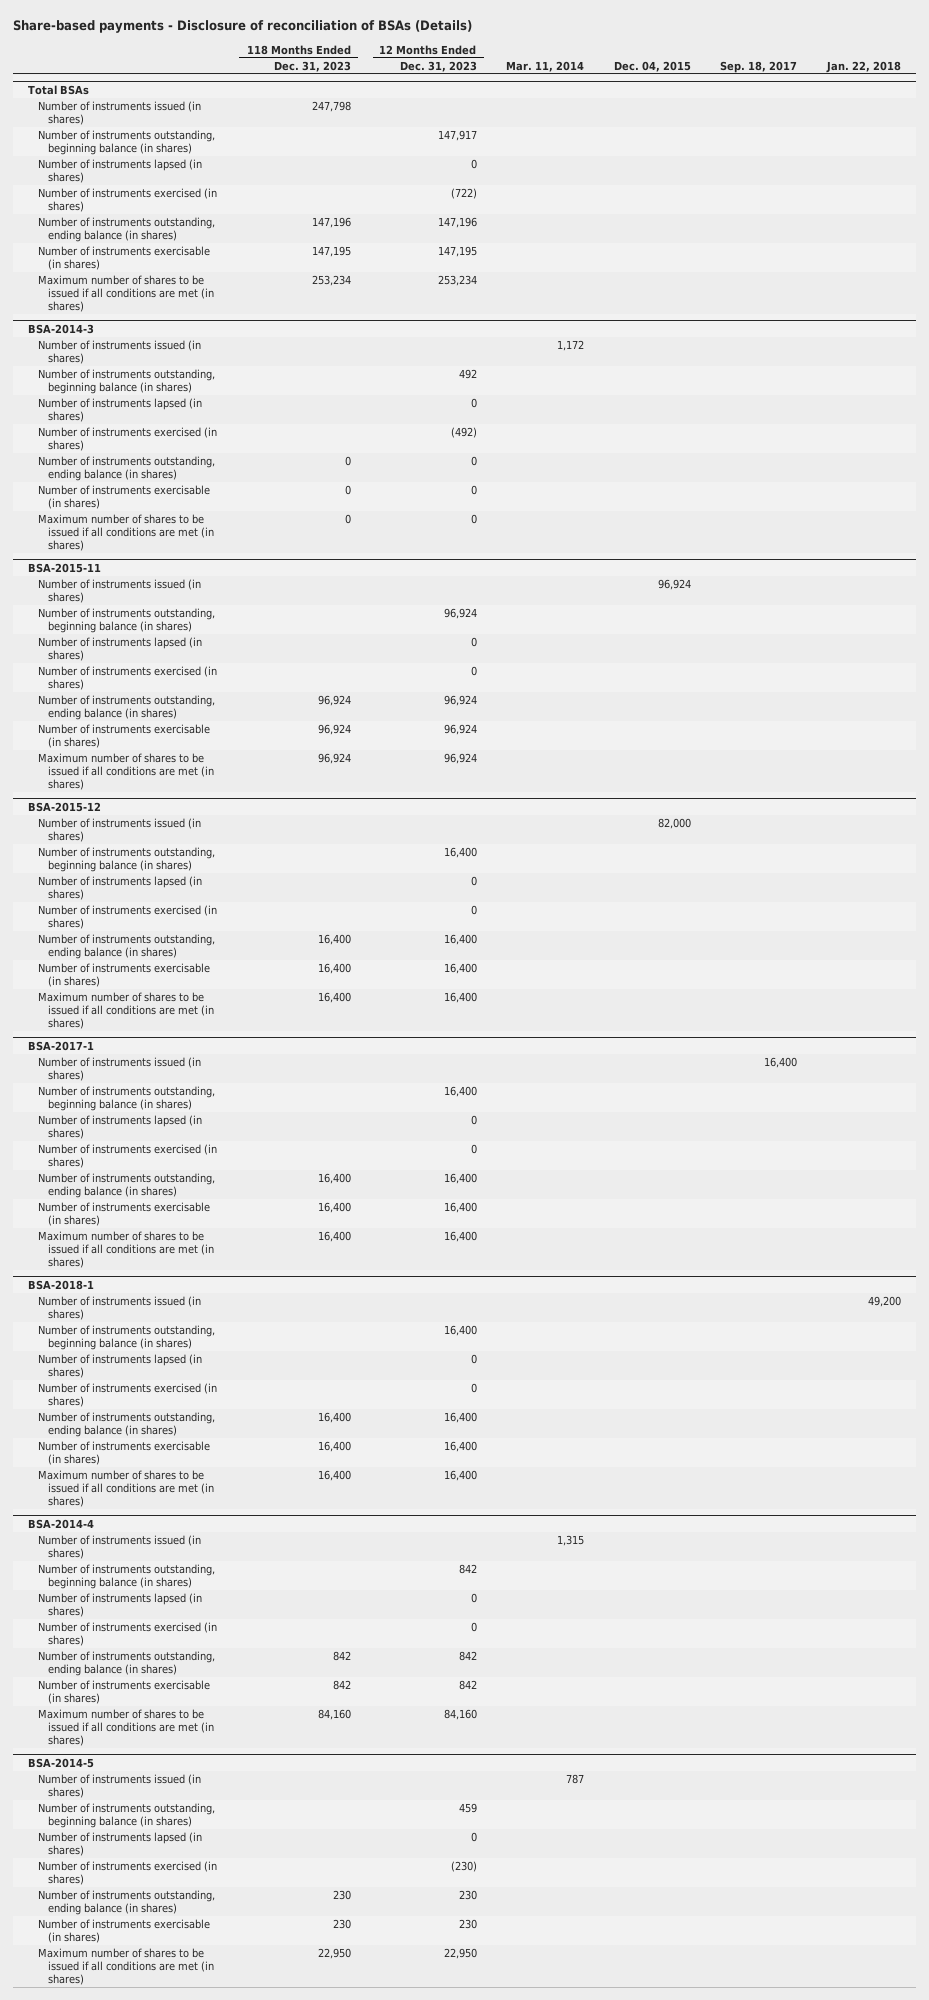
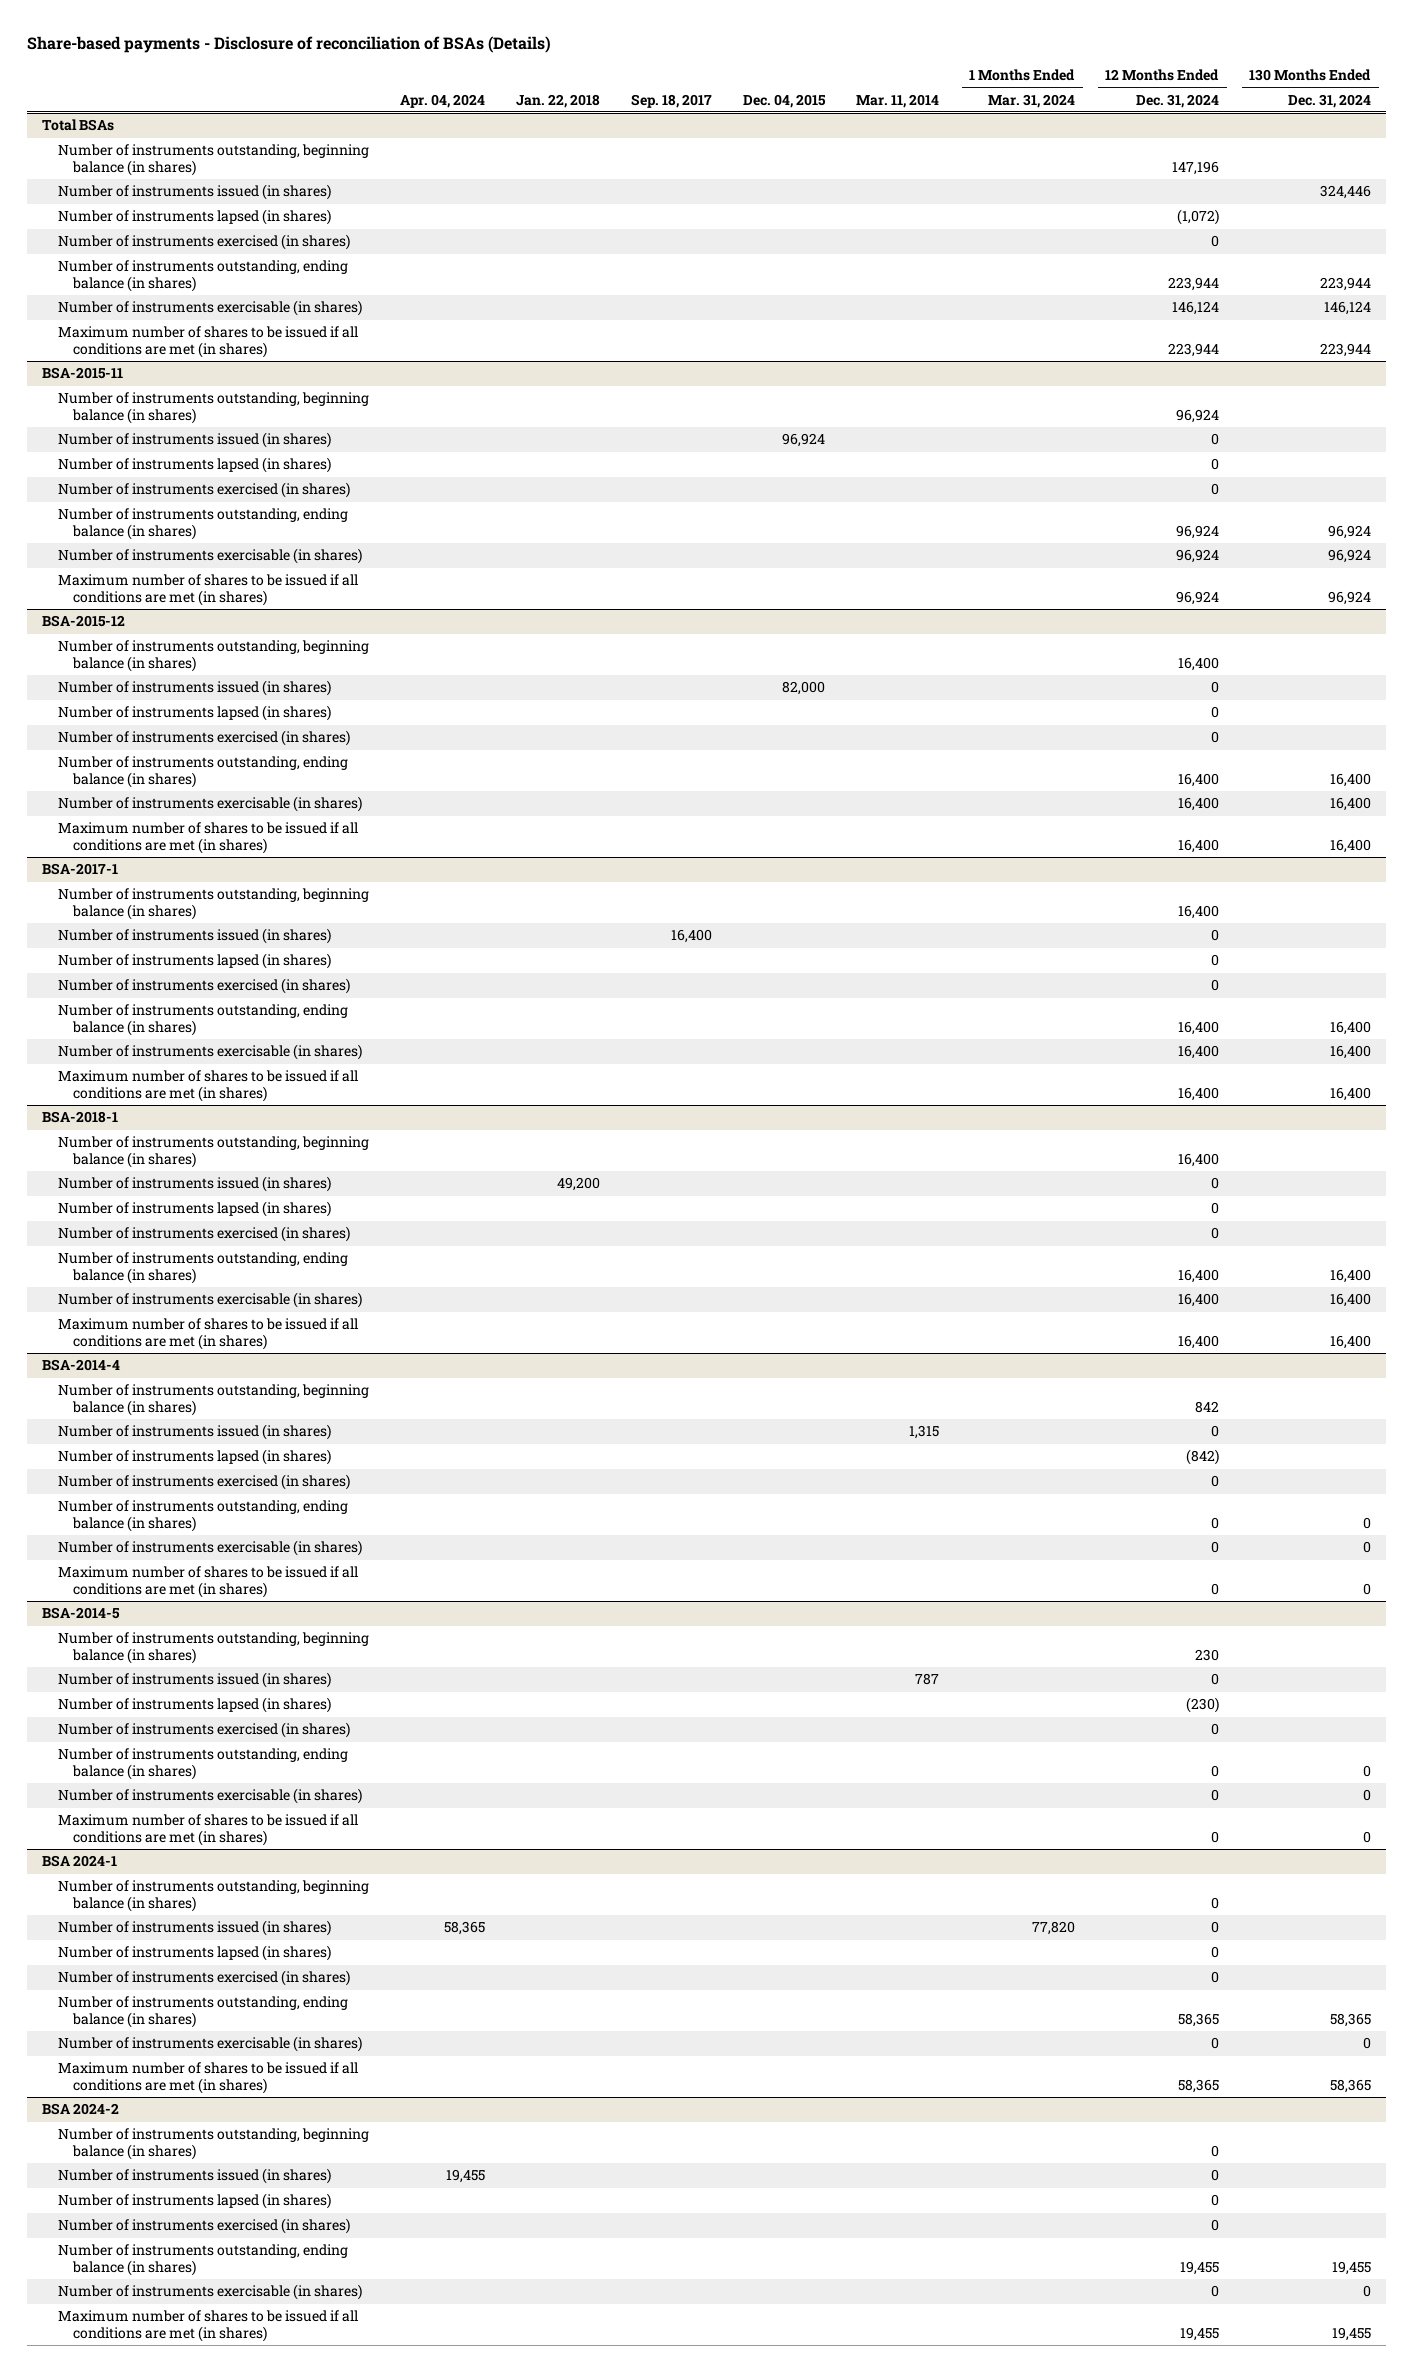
- | 118 Months Ended Dec. 31, 2023 | 12 Months Ended Dec. 31, 2023 | Mar. 11, 2014 | Dec. 04, 2015 | Sep. 18, 2017 | Jan. 22, 2018
+ | Apr. 04, 2024 | Jan. 22, 2018 | Sep. 18, 2017 | Dec. 04, 2015 | Mar. 11, 2014 | 1 Months Ended Mar. 31, 2024 | 12 Months Ended Dec. 31, 2024 | 130 Months Ended Dec. 31, 2024
@ Total BSAs
moved down: Number of instruments issued (in shares) | | | | | | | | 324,446
- BSA-2014-3
- Number of instruments issued (in shares) | | | 1,172 | | |
- Number of instruments outstanding, beginning balance (in shares) | | 492 | | | |
- Number of instruments lapsed (in shares) | | 0 | | | |
- Number of instruments exercised (in shares) | | (492) | | | |
- Number of instruments outstanding, ending balance (in shares) | 0 | 0 | | | |
- Number of instruments exercisable (in shares) | 0 | 0 | | | |
- Maximum number of shares to be issued if all conditions are met (in shares) | 0 | 0 | | | |
@ BSA-2015-11
moved down: Number of instruments issued (in shares) | | | | 96,924 | | | 0 |
@ BSA-2015-12
moved down: Number of instruments issued (in shares) | | | | 82,000 | | | 0 |
@ BSA-2017-1
moved down: Number of instruments issued (in shares) | | | 16,400 | | | | 0 |
@ BSA-2018-1
moved down: Number of instruments issued (in shares) | | 49,200 | | | | | 0 |
@ BSA-2014-4
moved down: Number of instruments issued (in shares) | | | | | 1,315 | | 0 |
@ BSA-2014-5
moved down: Number of instruments issued (in shares) | | | | | 787 | | 0 |
+ BSA 2024-1
+ Number of instruments outstanding, beginning balance (in shares) | | | | | | | 0 |
+ Number of instruments issued (in shares) | 58,365 | | | | | 77,820 | 0 |
+ Number of instruments lapsed (in shares) | | | | | | | 0 |
+ Number of instruments exercised (in shares) | | | | | | | 0 |
+ Number of instruments outstanding, ending balance (in shares) | | | | | | | 58,365 | 58,365
+ Number of instruments exercisable (in shares) | | | | | | | 0 | 0
+ Maximum number of shares to be issued if all conditions are met (in shares) | | | | | | | 58,365 | 58,365
+ BSA 2024-2
+ Number of instruments outstanding, beginning balance (in shares) | | | | | | | 0 |
+ Number of instruments issued (in shares) | 19,455 | | | | | | 0 |
+ Number of instruments lapsed (in shares) | | | | | | | 0 |
+ Number of instruments exercised (in shares) | | | | | | | 0 |
+ Number of instruments outstanding, ending balance (in shares) | | | | | | | 19,455 | 19,455
+ Number of instruments exercisable (in shares) | | | | | | | 0 | 0
+ Maximum number of shares to be issued if all conditions are met (in shares) | | | | | | | 19,455 | 19,455

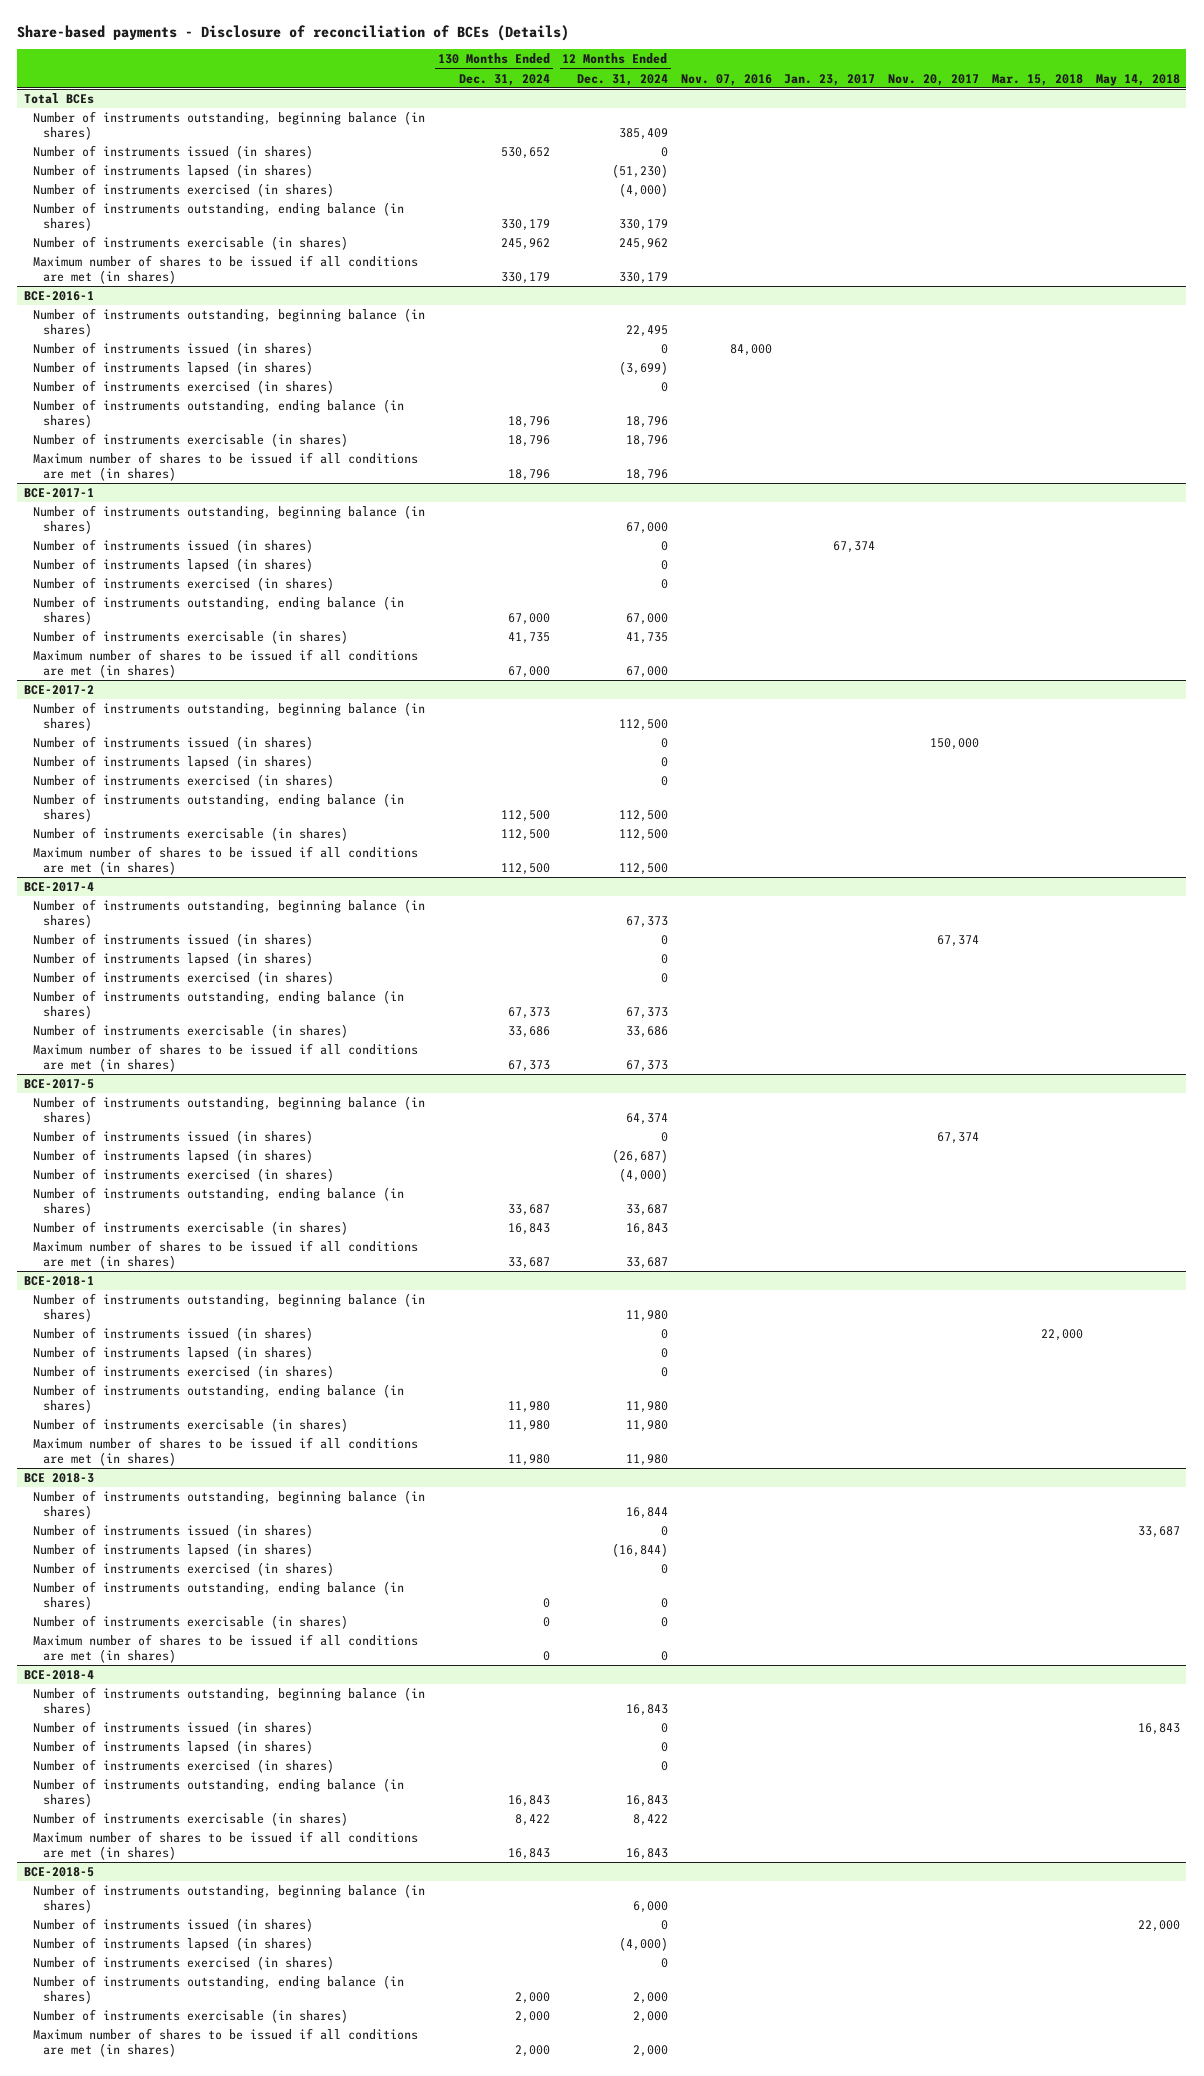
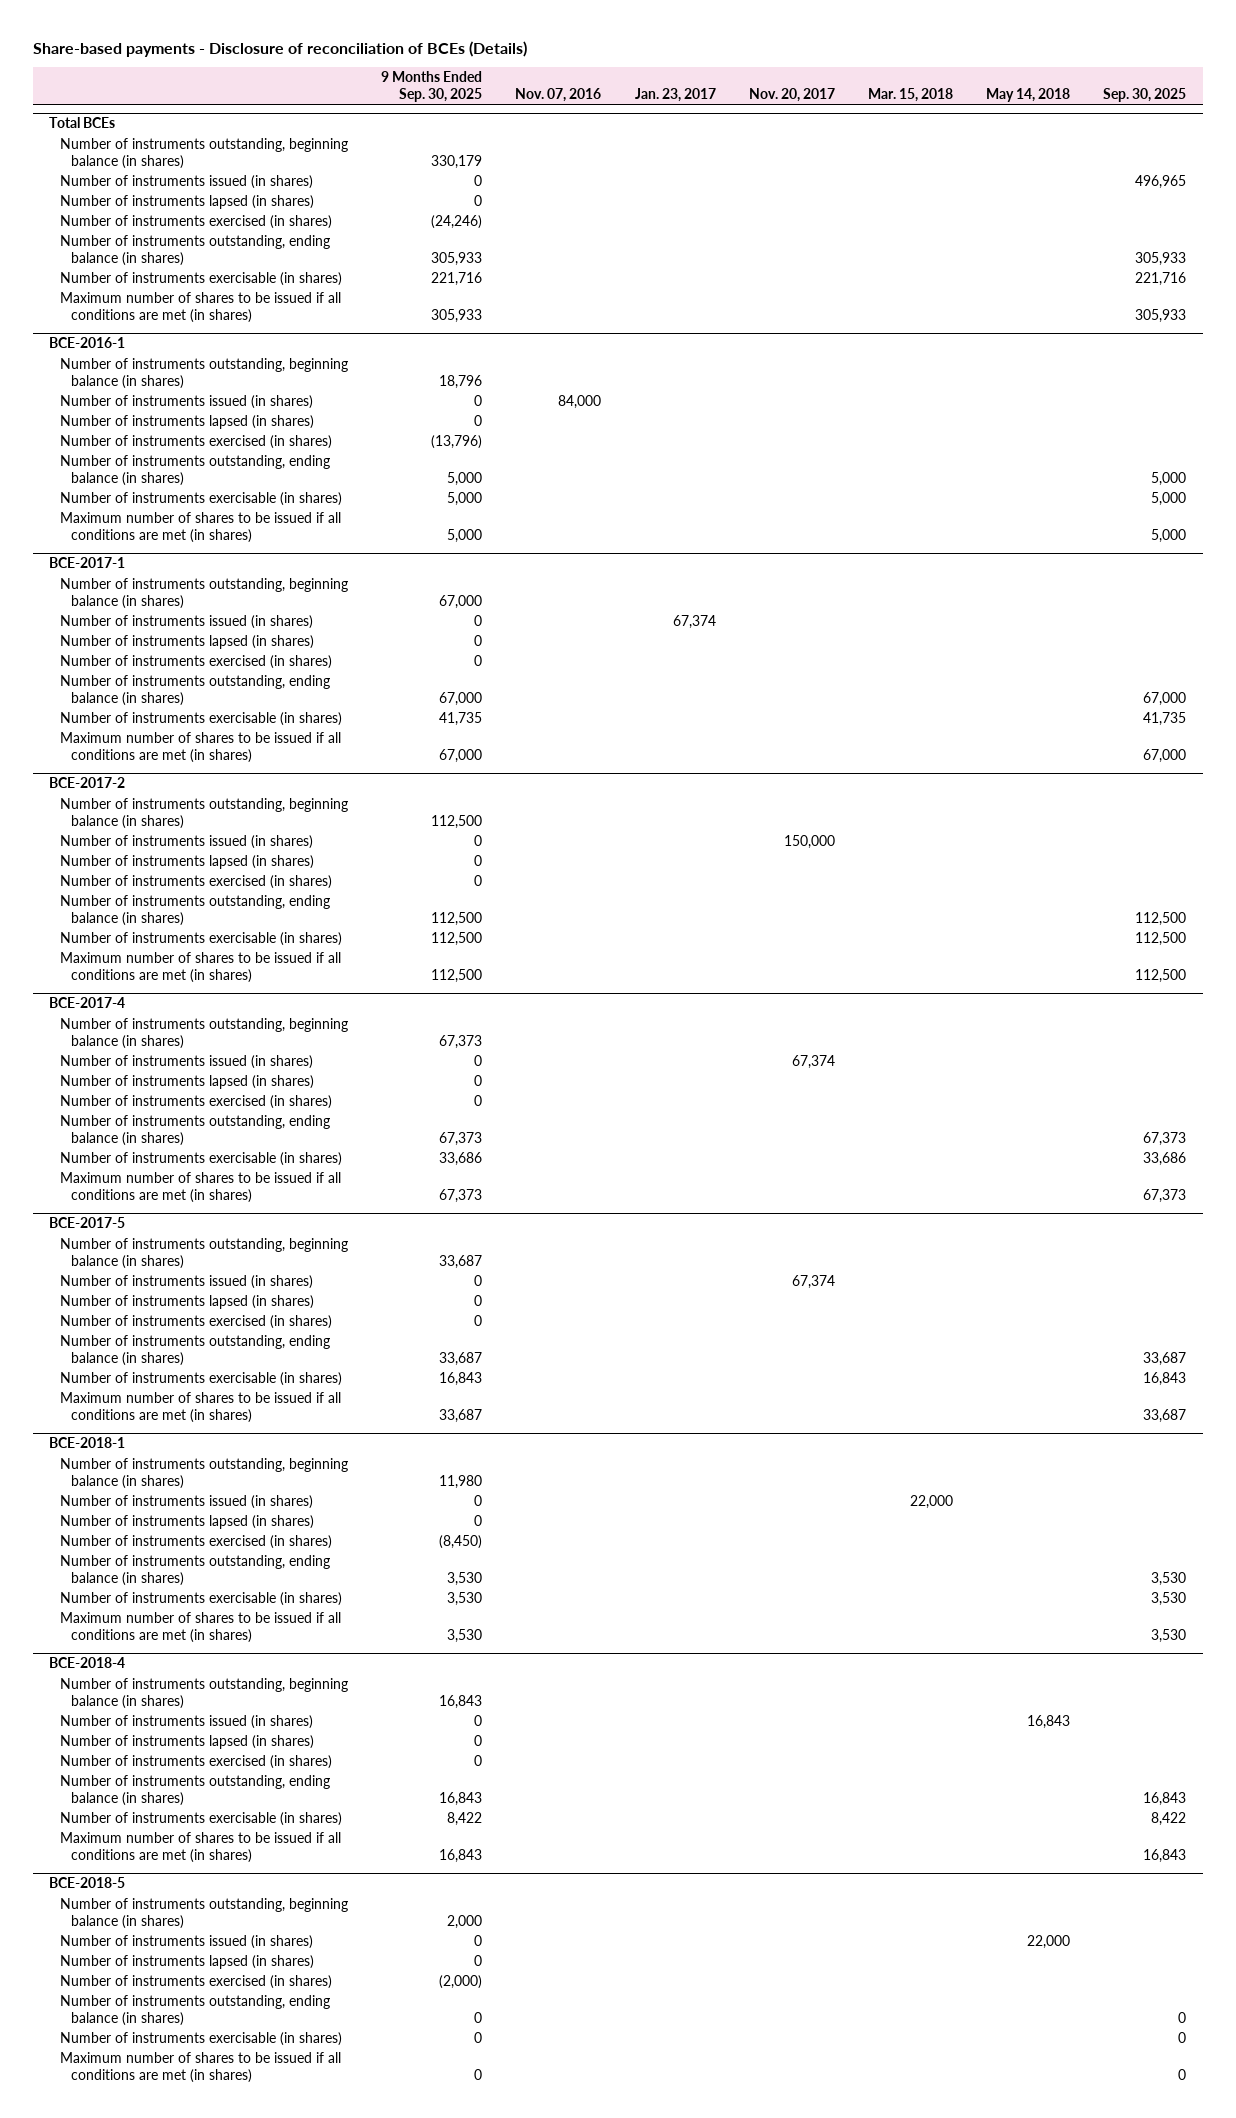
- | 130 Months Ended Dec. 31, 2024 | 12 Months Ended Dec. 31, 2024 | Nov. 07, 2016 | Jan. 23, 2017 | Nov. 20, 2017 | Mar. 15, 2018 | May 14, 2018
+ | 9 Months Ended Sep. 30, 2025 | Nov. 07, 2016 | Jan. 23, 2017 | Nov. 20, 2017 | Mar. 15, 2018 | May 14, 2018 | Sep. 30, 2025
- BCE 2018-3
- Number of instruments outstanding, beginning balance (in shares) | | 16,844 | | | | |
- Number of instruments issued (in shares) | | 0 | | | | | 33,687
- Number of instruments lapsed (in shares) | | (16,844) | | | | |
- Number of instruments exercised (in shares) | | 0 | | | | |
- Number of instruments outstanding, ending balance (in shares) | 0 | 0 | | | | |
- Number of instruments exercisable (in shares) | 0 | 0 | | | | |
- Maximum number of shares to be issued if all conditions are met (in shares) | 0 | 0 | | | | |

